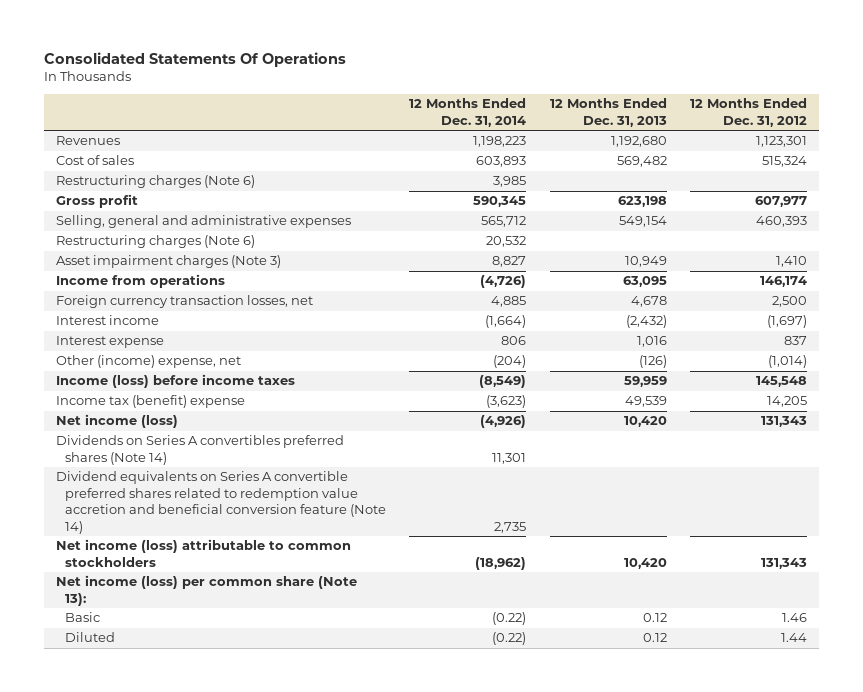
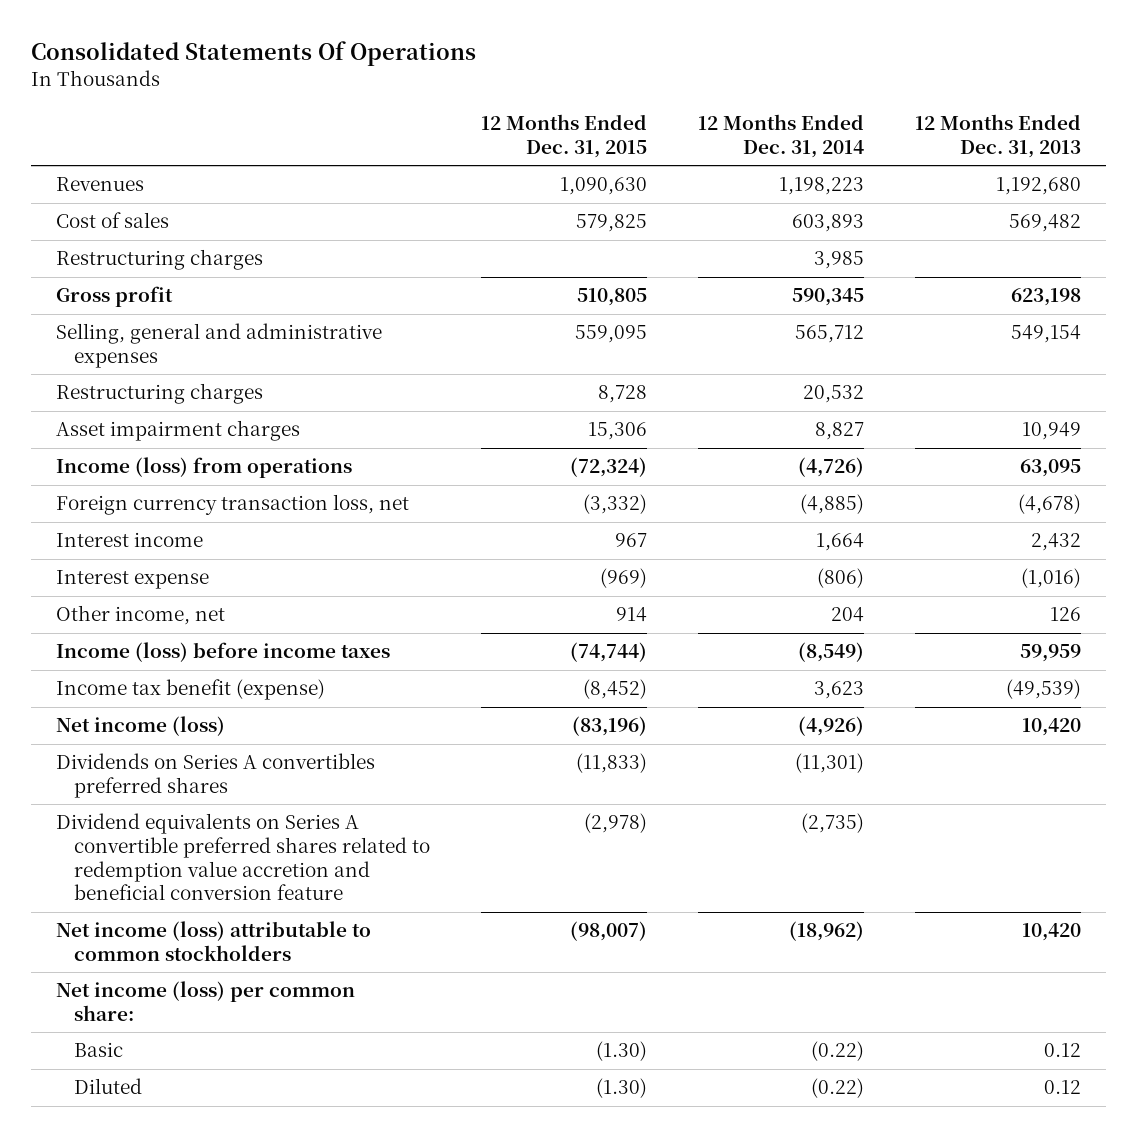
- | 12 Months Ended Dec. 31, 2014 | 12 Months Ended Dec. 31, 2013 | 12 Months Ended Dec. 31, 2012
+ | 12 Months Ended Dec. 31, 2015 | 12 Months Ended Dec. 31, 2014 | 12 Months Ended Dec. 31, 2013
- Restructuring charges (Note 6) | 3,985 | |
+ Restructuring charges | | 3,985 |
- Restructuring charges (Note 6) | 20,532 | |
- Asset impairment charges (Note 3) | 8,827 | 10,949 | 1,410
- Income from operations | (4,726) | 63,095 | 146,174
- Foreign currency transaction losses, net | 4,885 | 4,678 | 2,500
- Interest income | (1,664) | (2,432) | (1,697)
- Interest expense | 806 | 1,016 | 837
- Other (income) expense, net | (204) | (126) | (1,014)
+ Restructuring charges | 8,728 | 20,532 |
+ Asset impairment charges | 15,306 | 8,827 | 10,949
+ Income (loss) from operations | (72,324) | (4,726) | 63,095
+ Foreign currency transaction loss, net | (3,332) | (4,885) | (4,678)
+ Interest income | 967 | 1,664 | 2,432
+ Interest expense | (969) | (806) | (1,016)
+ Other income, net | 914 | 204 | 126
- Income tax (benefit) expense | (3,623) | 49,539 | 14,205
+ Income tax benefit (expense) | (8,452) | 3,623 | (49,539)
- Dividends on Series A convertibles preferred shares (Note 14) | 11,301 | |
- Dividend equivalents on Series A convertible preferred shares related to redemption value accretion and beneficial conversion feature (Note 14) | 2,735 | |
+ Dividends on Series A convertibles preferred shares | (11,833) | (11,301) |
+ Dividend equivalents on Series A convertible preferred shares related to redemption value accretion and beneficial conversion feature | (2,978) | (2,735) |
- Net income (loss) per common share (Note 13):
+ Net income (loss) per common share:

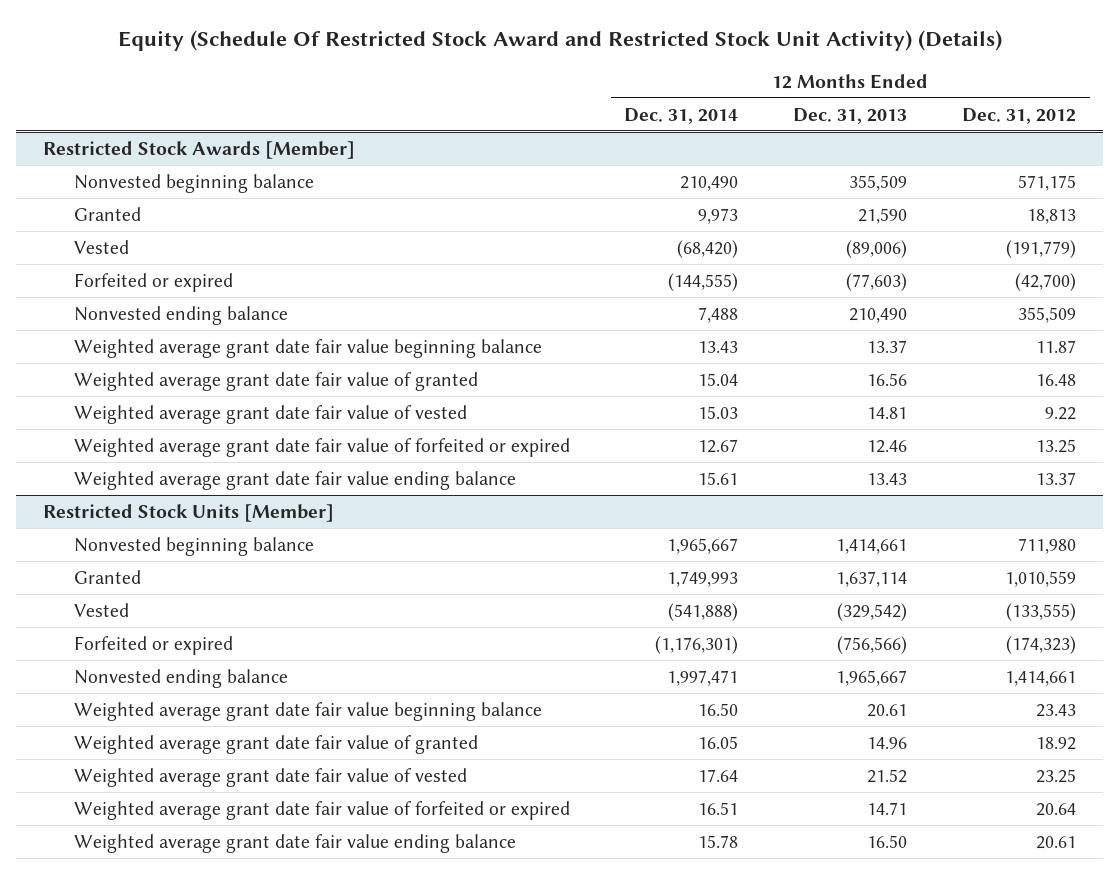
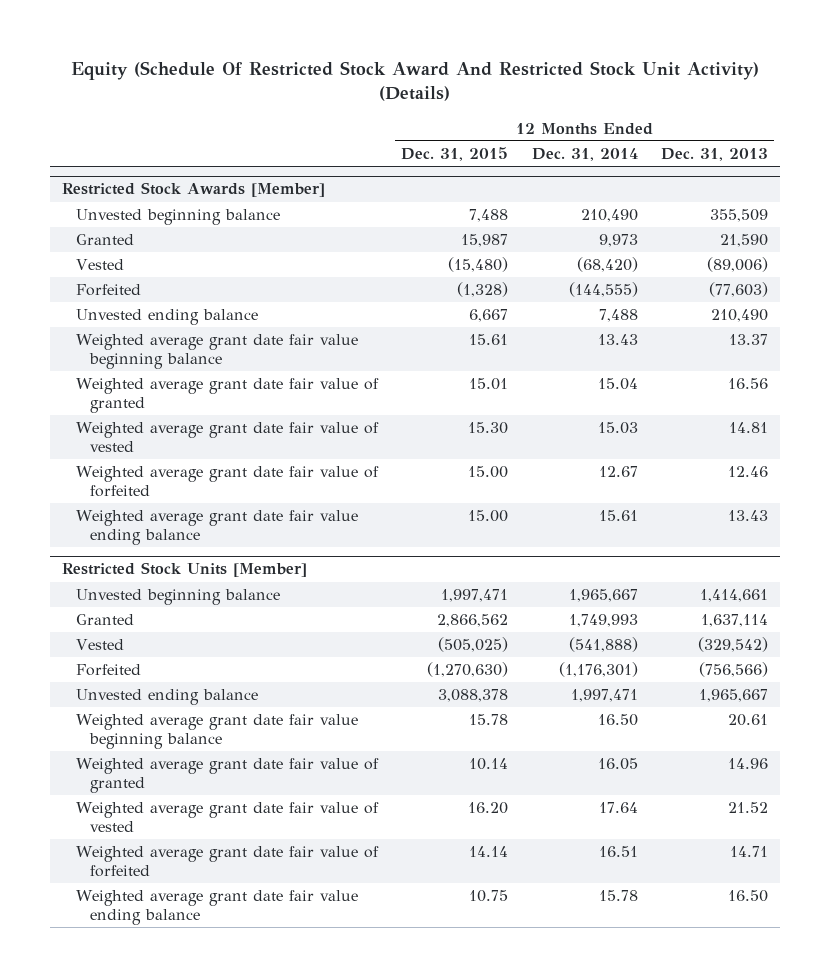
- Equity (Schedule Of Restricted Stock Award and Restricted Stock Unit Activity) (Details)
+ Equity (Schedule Of Restricted Stock Award And Restricted Stock Unit Activity) (Details)
- | 12 Months Ended Dec. 31, 2014 | 12 Months Ended Dec. 31, 2013 | 12 Months Ended Dec. 31, 2012
+ | 12 Months Ended Dec. 31, 2015 | 12 Months Ended Dec. 31, 2014 | 12 Months Ended Dec. 31, 2013
@ Restricted Stock Awards [Member]
- Nonvested beginning balance | 210,490 | 355,509 | 571,175
+ Unvested beginning balance | 7,488 | 210,490 | 355,509
- Forfeited or expired | (144,555) | (77,603) | (42,700)
- Nonvested ending balance | 7,488 | 210,490 | 355,509
+ Forfeited | (1,328) | (144,555) | (77,603)
+ Unvested ending balance | 6,667 | 7,488 | 210,490
- Weighted average grant date fair value of forfeited or expired | 12.67 | 12.46 | 13.25
+ Weighted average grant date fair value of forfeited | 15.00 | 12.67 | 12.46
@ Restricted Stock Units [Member]
- Nonvested beginning balance | 1,965,667 | 1,414,661 | 711,980
+ Unvested beginning balance | 1,997,471 | 1,965,667 | 1,414,661
- Forfeited or expired | (1,176,301) | (756,566) | (174,323)
- Nonvested ending balance | 1,997,471 | 1,965,667 | 1,414,661
+ Forfeited | (1,270,630) | (1,176,301) | (756,566)
+ Unvested ending balance | 3,088,378 | 1,997,471 | 1,965,667
- Weighted average grant date fair value of forfeited or expired | 16.51 | 14.71 | 20.64
+ Weighted average grant date fair value of forfeited | 14.14 | 16.51 | 14.71

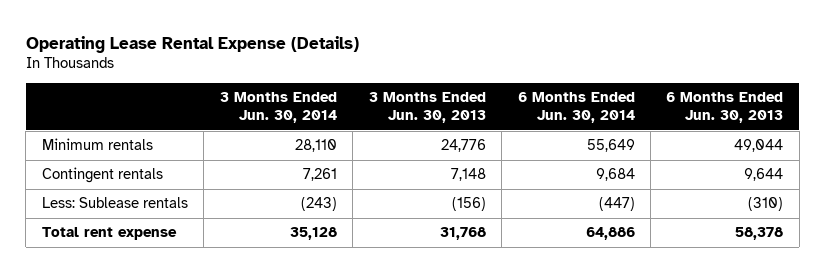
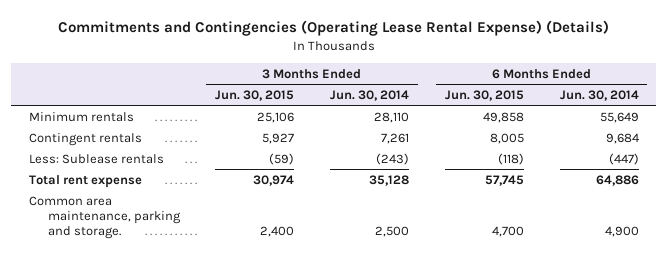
- Operating Lease Rental Expense (Details)
+ Commitments and Contingencies (Operating Lease Rental Expense) (Details)
- | 3 Months Ended Jun. 30, 2014 | 3 Months Ended Jun. 30, 2013 | 6 Months Ended Jun. 30, 2014 | 6 Months Ended Jun. 30, 2013
+ | 3 Months Ended Jun. 30, 2015 | 3 Months Ended Jun. 30, 2014 | 6 Months Ended Jun. 30, 2015 | 6 Months Ended Jun. 30, 2014
+ Common area maintenance, parking and storage. | 2,400 | 2,500 | 4,700 | 4,900

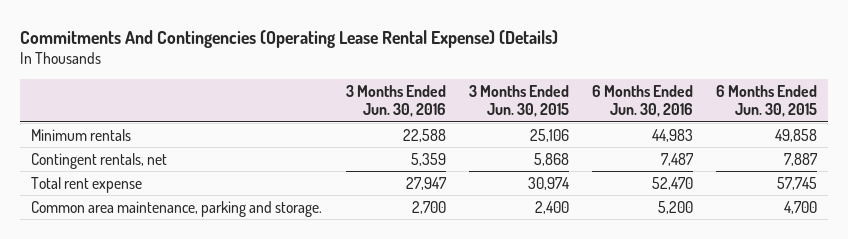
- Commitments and Contingencies (Operating Lease Rental Expense) (Details)
+ Commitments And Contingencies (Operating Lease Rental Expense) (Details)
- | 3 Months Ended Jun. 30, 2015 | 3 Months Ended Jun. 30, 2014 | 6 Months Ended Jun. 30, 2015 | 6 Months Ended Jun. 30, 2014
+ | 3 Months Ended Jun. 30, 2016 | 3 Months Ended Jun. 30, 2015 | 6 Months Ended Jun. 30, 2016 | 6 Months Ended Jun. 30, 2015
- Contingent rentals | 5,927 | 7,261 | 8,005 | 9,684
- Less: Sublease rentals | (59) | (243) | (118) | (447)
+ Contingent rentals, net | 5,359 | 5,868 | 7,487 | 7,887

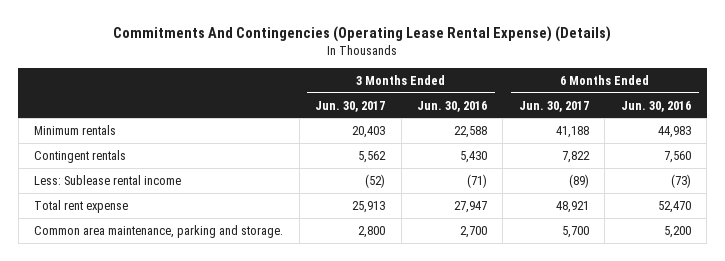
- | 3 Months Ended Jun. 30, 2016 | 3 Months Ended Jun. 30, 2015 | 6 Months Ended Jun. 30, 2016 | 6 Months Ended Jun. 30, 2015
+ | 3 Months Ended Jun. 30, 2017 | 3 Months Ended Jun. 30, 2016 | 6 Months Ended Jun. 30, 2017 | 6 Months Ended Jun. 30, 2016
- Contingent rentals, net | 5,359 | 5,868 | 7,487 | 7,887
+ Contingent rentals | 5,562 | 5,430 | 7,822 | 7,560
+ Less: Sublease rental income | (52) | (71) | (89) | (73)

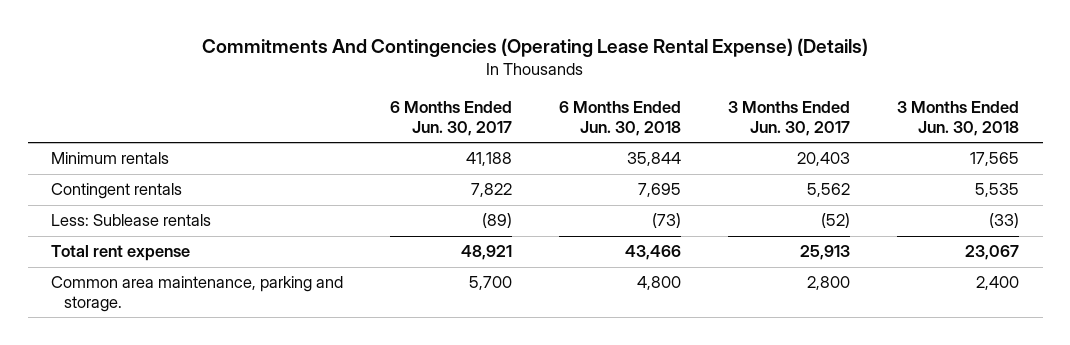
- | 3 Months Ended Jun. 30, 2017 | 3 Months Ended Jun. 30, 2016 | 6 Months Ended Jun. 30, 2017 | 6 Months Ended Jun. 30, 2016
+ | 6 Months Ended Jun. 30, 2017 | 6 Months Ended Jun. 30, 2018 | 3 Months Ended Jun. 30, 2017 | 3 Months Ended Jun. 30, 2018
- Less: Sublease rental income | (52) | (71) | (89) | (73)
+ Less: Sublease rentals | (89) | (73) | (52) | (33)

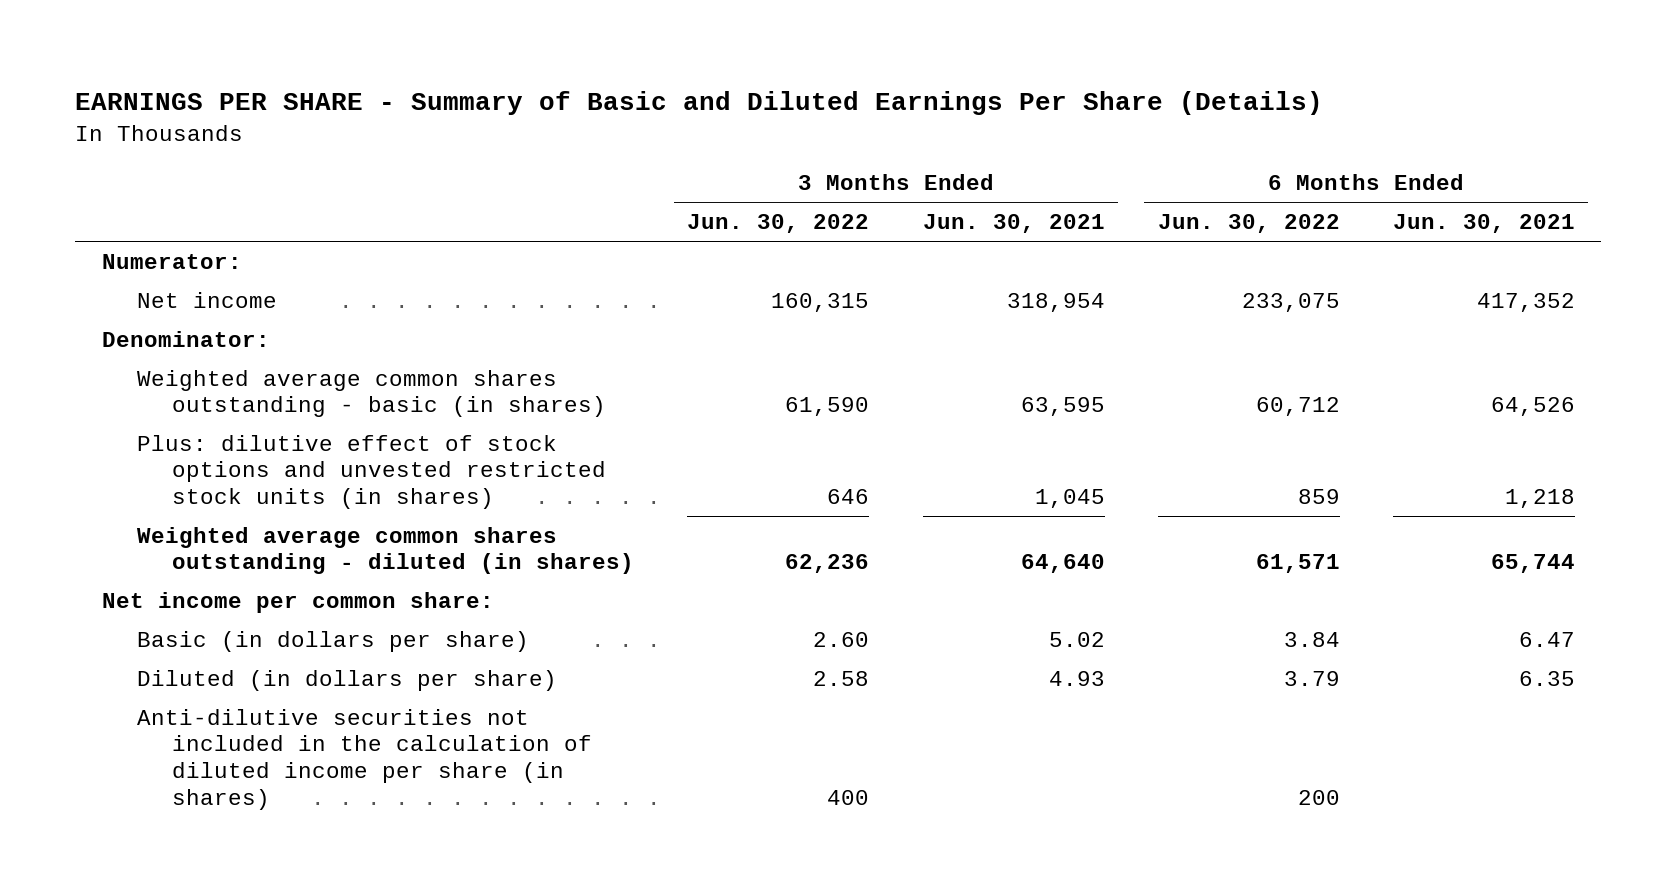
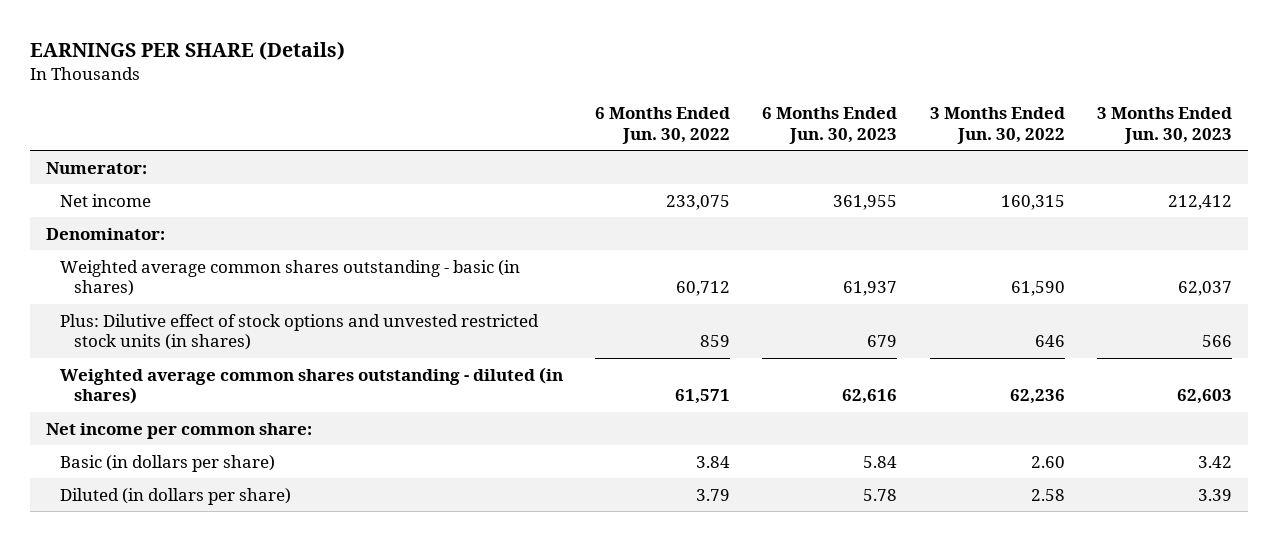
- EARNINGS PER SHARE - Summary of Basic and Diluted Earnings Per Share (Details)
+ EARNINGS PER SHARE (Details)
- | 3 Months Ended Jun. 30, 2022 | 3 Months Ended Jun. 30, 2021 | 6 Months Ended Jun. 30, 2022 | 6 Months Ended Jun. 30, 2021
+ | 6 Months Ended Jun. 30, 2022 | 6 Months Ended Jun. 30, 2023 | 3 Months Ended Jun. 30, 2022 | 3 Months Ended Jun. 30, 2023
- Plus: dilutive effect of stock options and unvested restricted stock units (in shares) | 646 | 1,045 | 859 | 1,218
+ Plus: Dilutive effect of stock options and unvested restricted stock units (in shares) | 859 | 679 | 646 | 566
- Anti-dilutive securities not included in the calculation of diluted income per share (in shares) | 400 | | 200 |

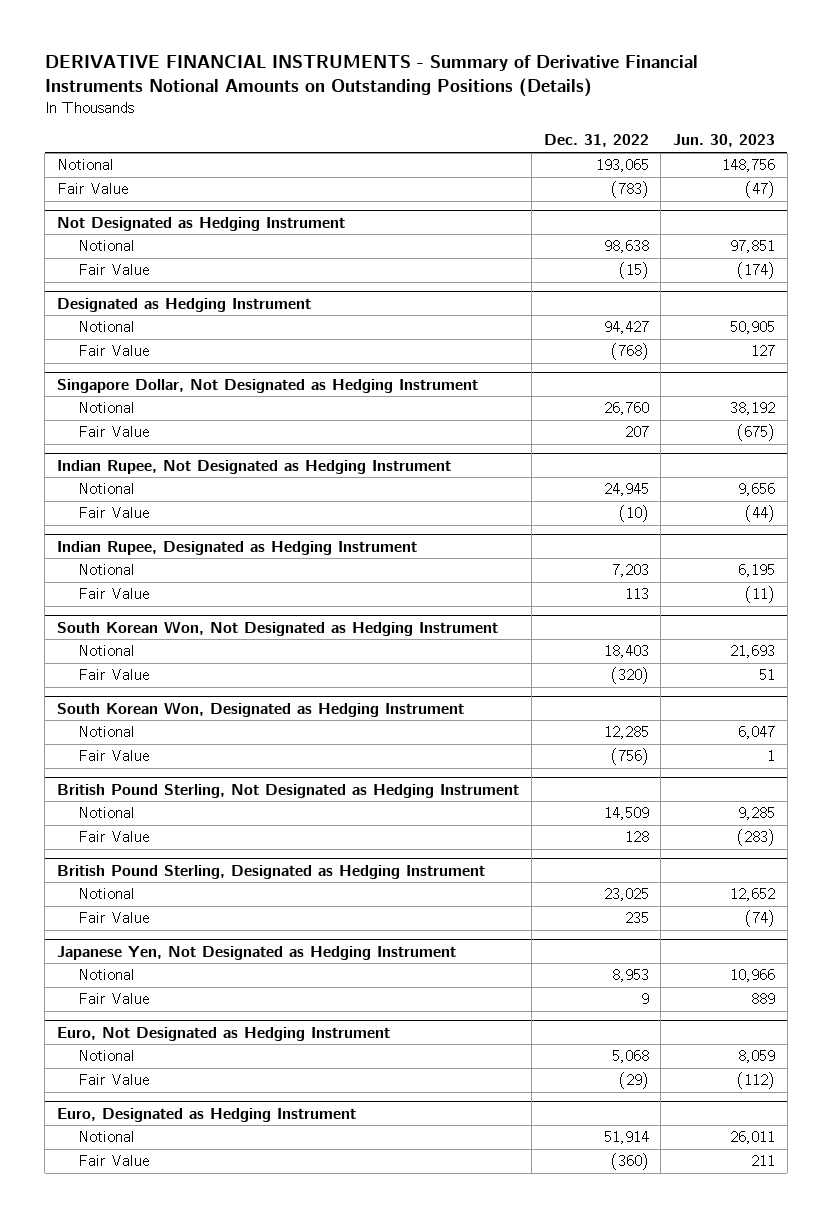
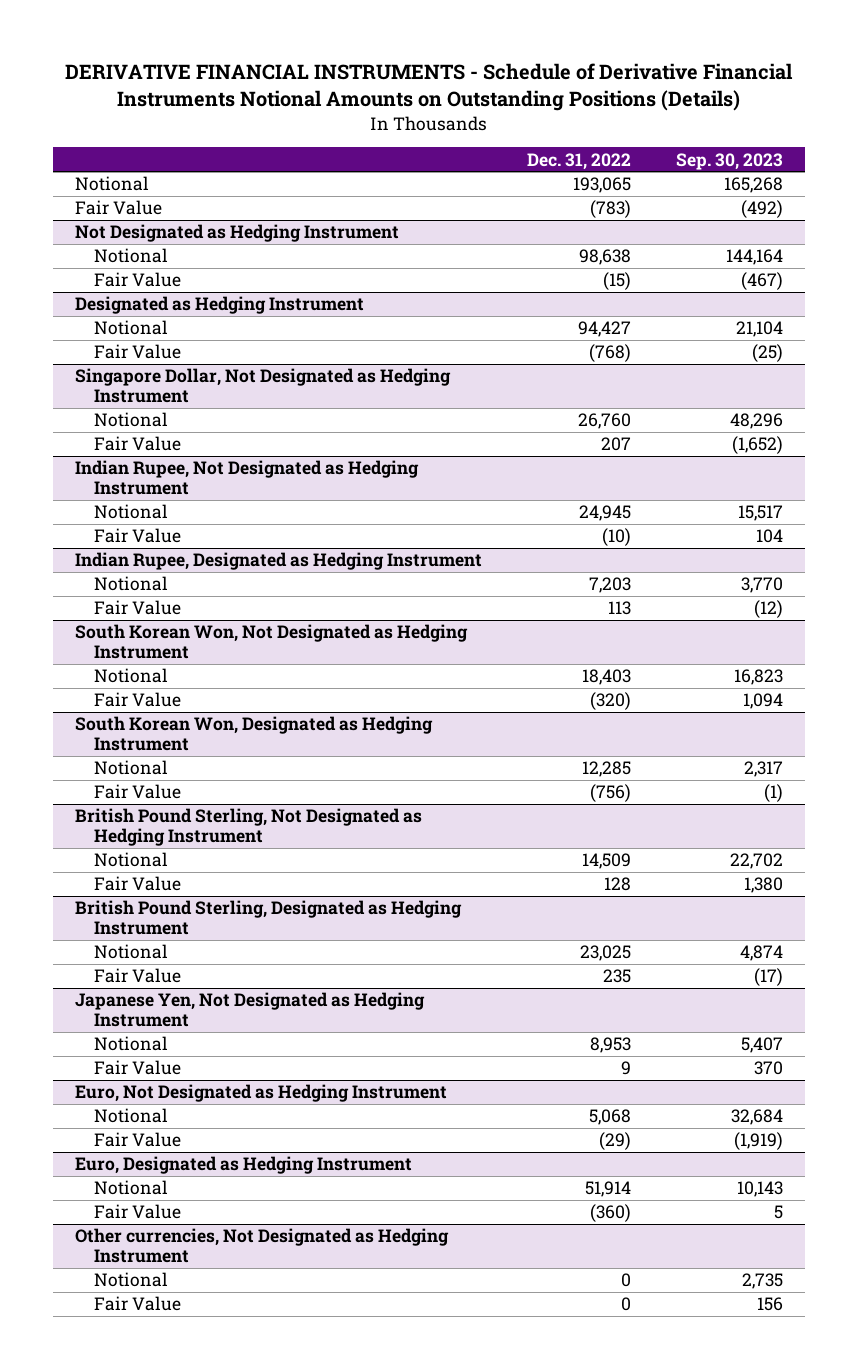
- DERIVATIVE FINANCIAL INSTRUMENTS - Summary of Derivative Financial Instruments Notional Amounts on Outstanding Positions (Details)
+ DERIVATIVE FINANCIAL INSTRUMENTS - Schedule of Derivative Financial Instruments Notional Amounts on Outstanding Positions (Details)
- | Dec. 31, 2022 | Jun. 30, 2023
+ | Dec. 31, 2022 | Sep. 30, 2023
+ Other currencies, Not Designated as Hedging Instrument
+ Notional | 0 | 2,735
+ Fair Value | 0 | 156

